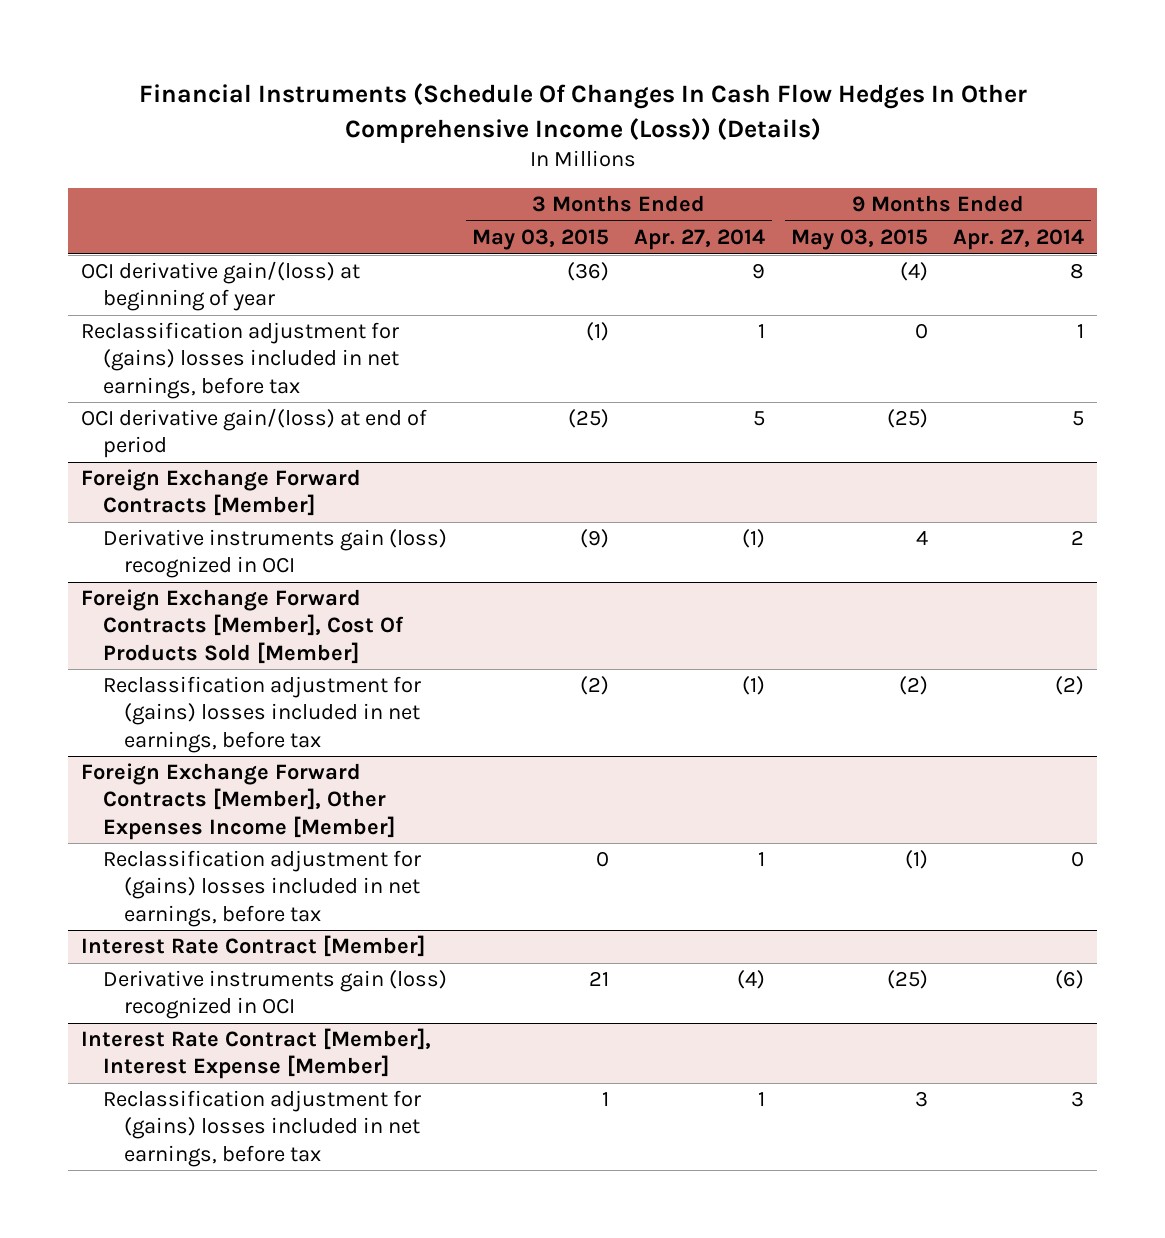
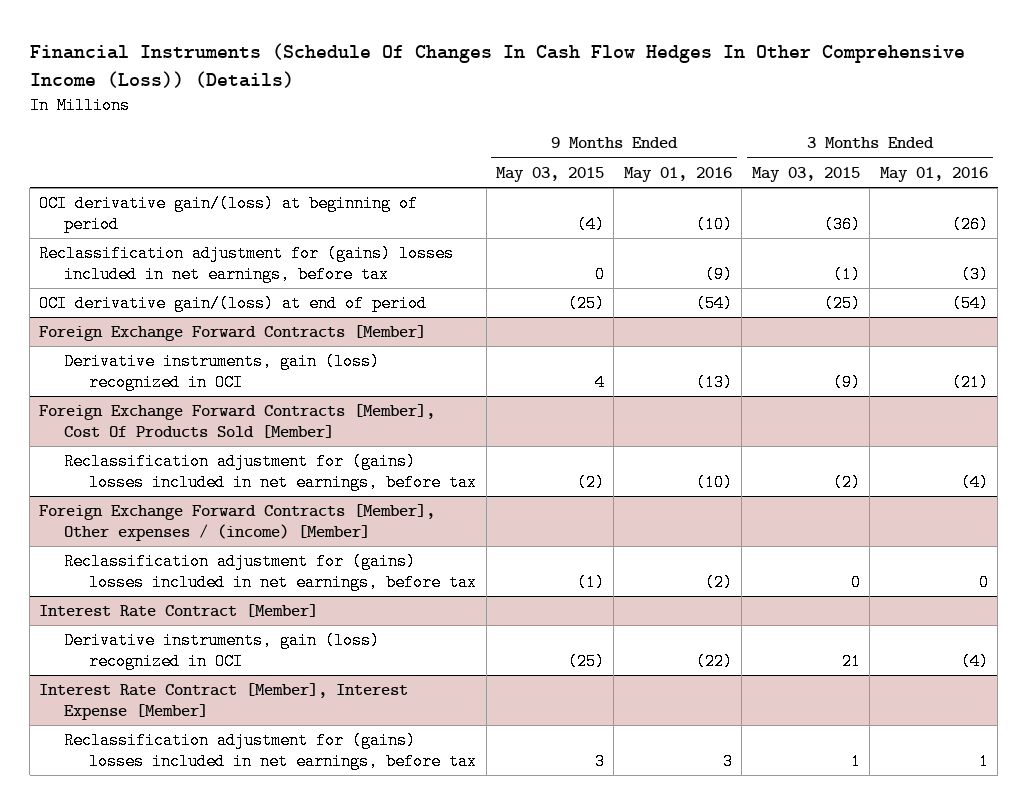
- | 3 Months Ended May 03, 2015 | 3 Months Ended Apr. 27, 2014 | 9 Months Ended May 03, 2015 | 9 Months Ended Apr. 27, 2014
+ | 9 Months Ended May 03, 2015 | 9 Months Ended May 01, 2016 | 3 Months Ended May 03, 2015 | 3 Months Ended May 01, 2016
- OCI derivative gain/(loss) at beginning of year | (36) | 9 | (4) | 8
+ OCI derivative gain/(loss) at beginning of period | (4) | (10) | (36) | (26)
@ Foreign Exchange Forward Contracts [Member]
- Derivative instruments gain (loss) recognized in OCI | (9) | (1) | 4 | 2
+ Derivative instruments, gain (loss) recognized in OCI | 4 | (13) | (9) | (21)
- Foreign Exchange Forward Contracts [Member], Other Expenses Income [Member]
+ Foreign Exchange Forward Contracts [Member], Other expenses / (income) [Member]
@ Interest Rate Contract [Member]
- Derivative instruments gain (loss) recognized in OCI | 21 | (4) | (25) | (6)
+ Derivative instruments, gain (loss) recognized in OCI | (25) | (22) | 21 | (4)

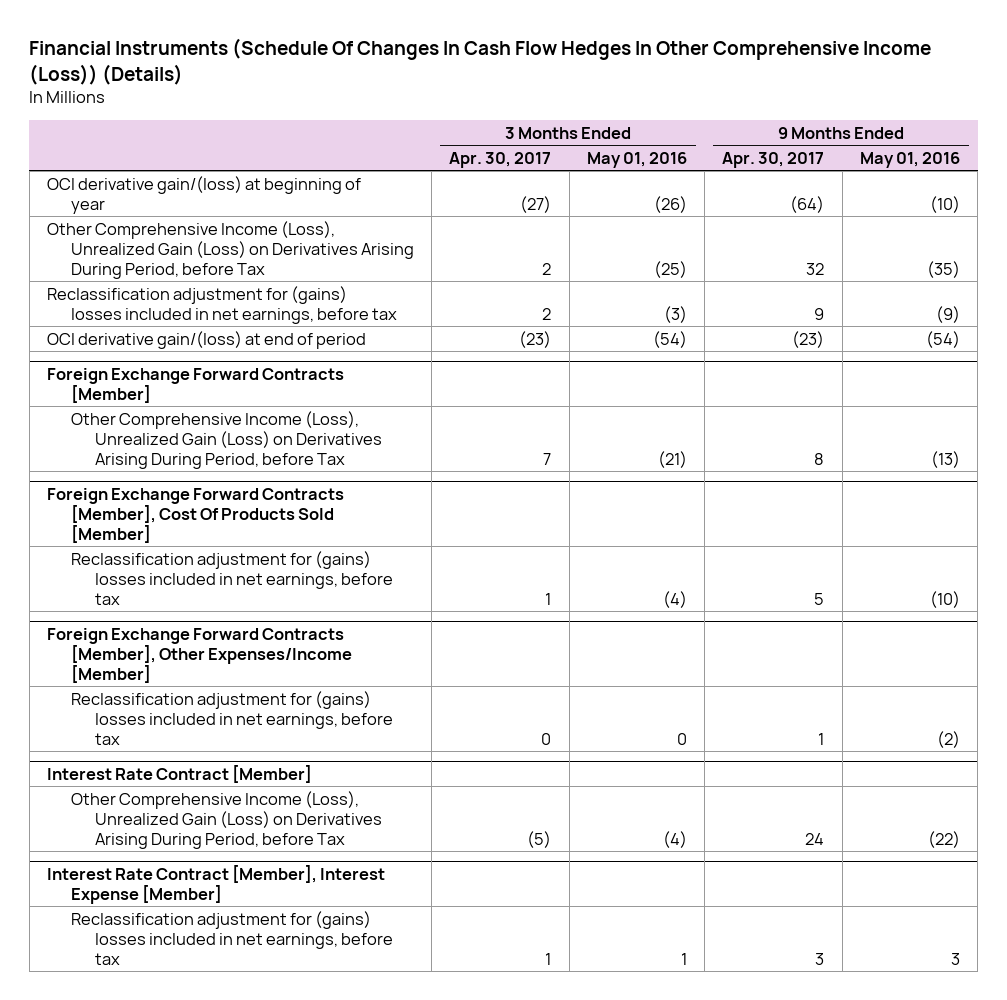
- | 9 Months Ended May 03, 2015 | 9 Months Ended May 01, 2016 | 3 Months Ended May 03, 2015 | 3 Months Ended May 01, 2016
+ | 3 Months Ended Apr. 30, 2017 | 3 Months Ended May 01, 2016 | 9 Months Ended Apr. 30, 2017 | 9 Months Ended May 01, 2016
- OCI derivative gain/(loss) at beginning of period | (4) | (10) | (36) | (26)
+ OCI derivative gain/(loss) at beginning of year | (27) | (26) | (64) | (10)
+ Other Comprehensive Income (Loss), Unrealized Gain (Loss) on Derivatives Arising During Period, before Tax | 2 | (25) | 32 | (35)
@ Foreign Exchange Forward Contracts [Member]
- Derivative instruments, gain (loss) recognized in OCI | 4 | (13) | (9) | (21)
+ Other Comprehensive Income (Loss), Unrealized Gain (Loss) on Derivatives Arising During Period, before Tax | 7 | (21) | 8 | (13)
- Foreign Exchange Forward Contracts [Member], Other expenses / (income) [Member]
+ Foreign Exchange Forward Contracts [Member], Other Expenses/Income [Member]
@ Interest Rate Contract [Member]
- Derivative instruments, gain (loss) recognized in OCI | (25) | (22) | 21 | (4)
+ Other Comprehensive Income (Loss), Unrealized Gain (Loss) on Derivatives Arising During Period, before Tax | (5) | (4) | 24 | (22)

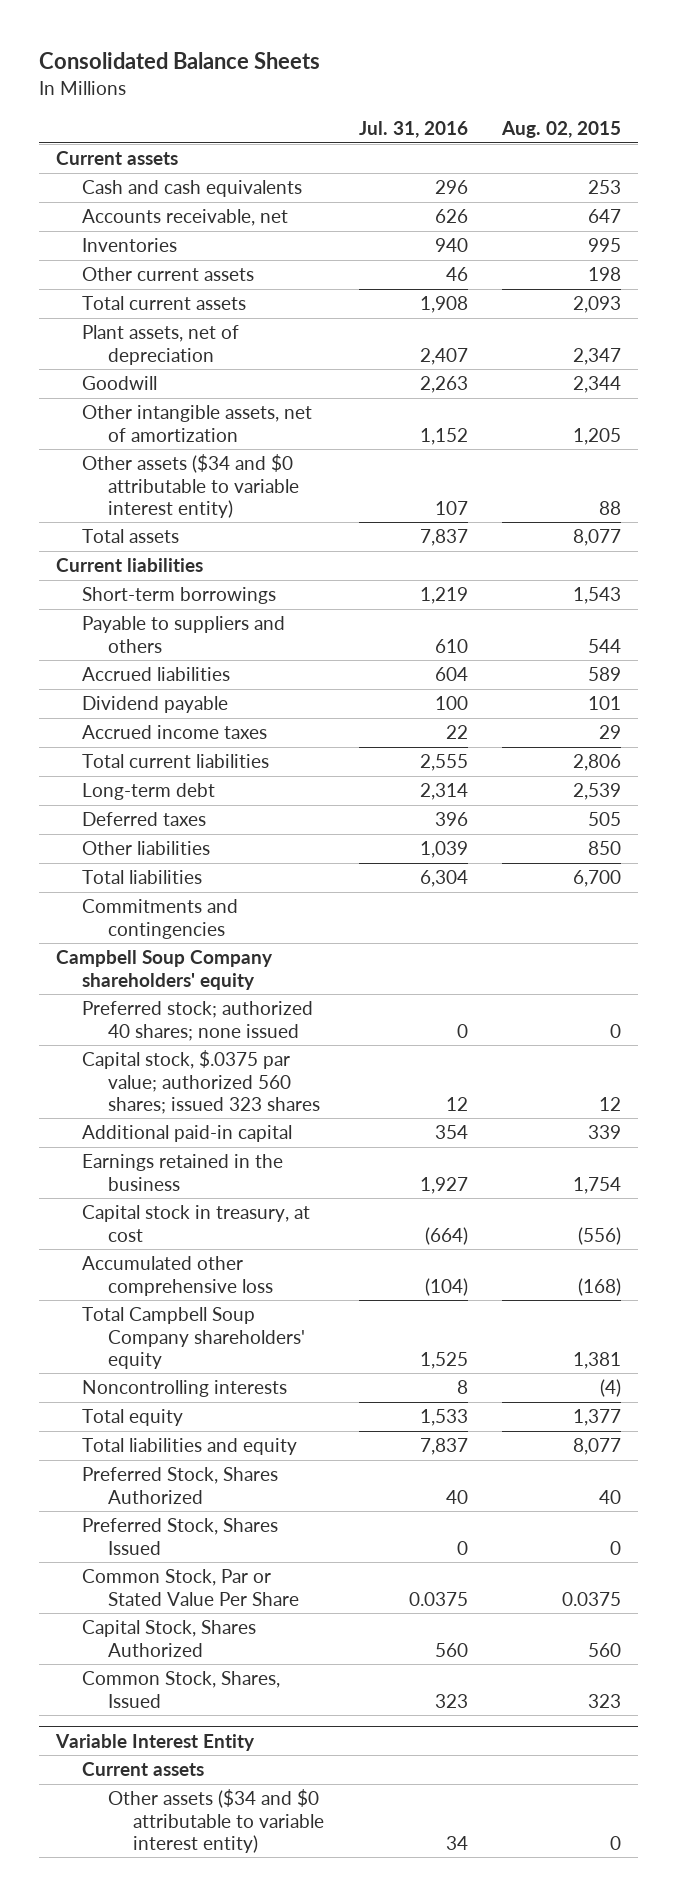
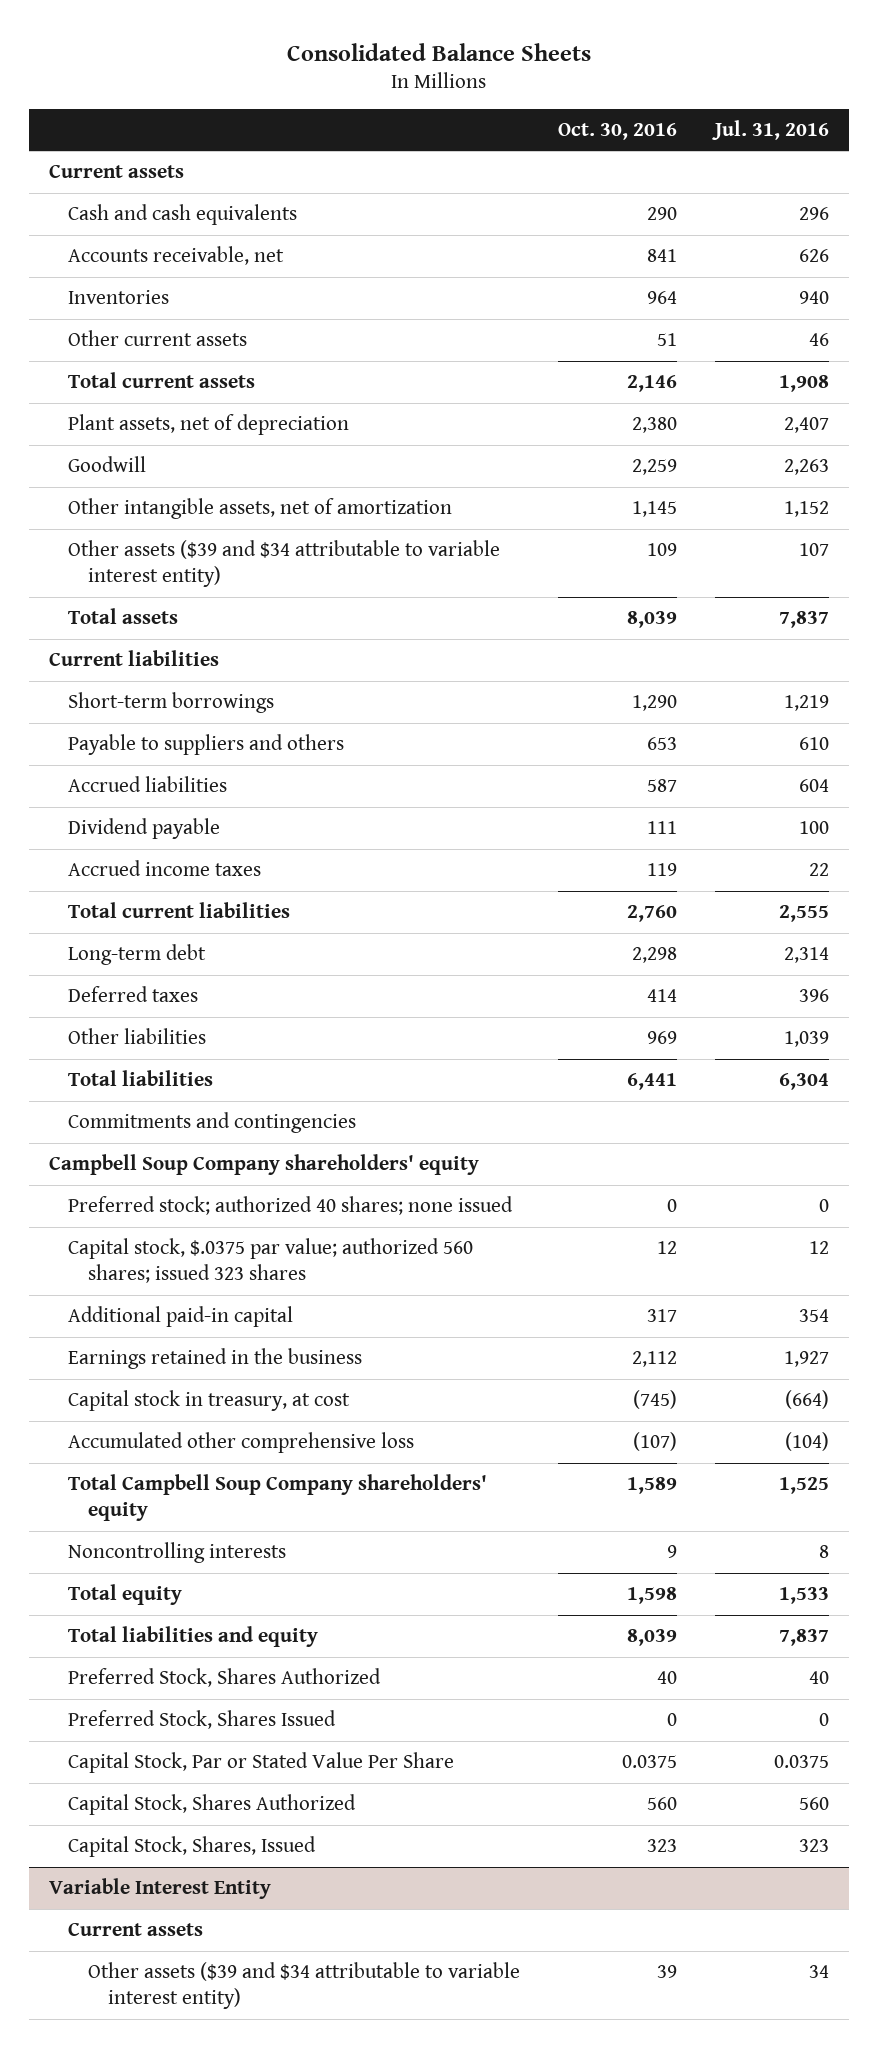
- | Jul. 31, 2016 | Aug. 02, 2015
+ | Oct. 30, 2016 | Jul. 31, 2016
- Other assets ($34 and $0 attributable to variable interest entity) | 107 | 88
+ Other assets ($39 and $34 attributable to variable interest entity) | 109 | 107
- Common Stock, Par or Stated Value Per Share | 0.0375 | 0.0375
+ Capital Stock, Par or Stated Value Per Share | 0.0375 | 0.0375
- Common Stock, Shares, Issued | 323 | 323
+ Capital Stock, Shares, Issued | 323 | 323
@ Variable Interest Entity
- Other assets ($34 and $0 attributable to variable interest entity) | 34 | 0
+ Other assets ($39 and $34 attributable to variable interest entity) | 39 | 34

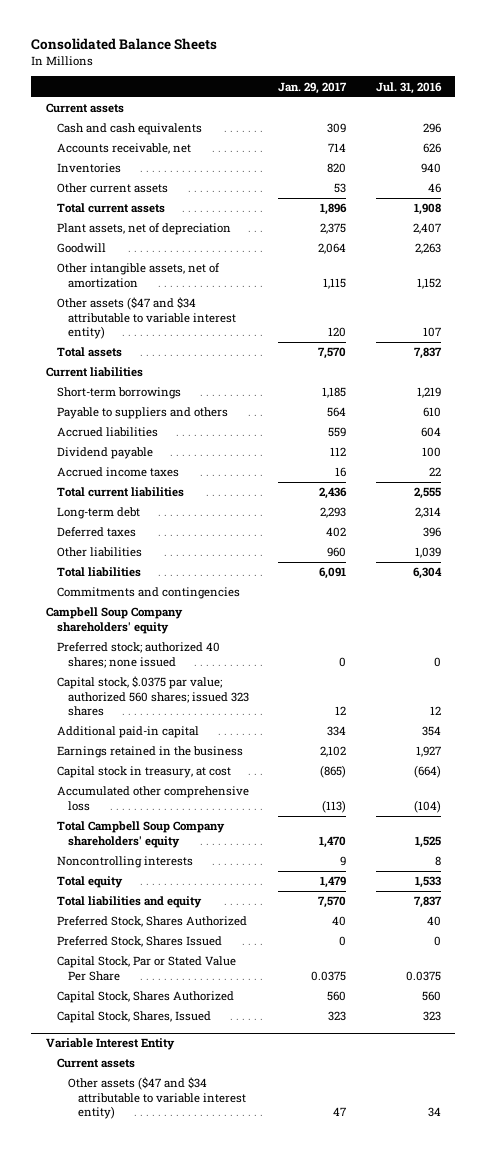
- | Oct. 30, 2016 | Jul. 31, 2016
+ | Jan. 29, 2017 | Jul. 31, 2016
- Other assets ($39 and $34 attributable to variable interest entity) | 109 | 107
+ Other assets ($47 and $34 attributable to variable interest entity) | 120 | 107
@ Variable Interest Entity
- Other assets ($39 and $34 attributable to variable interest entity) | 39 | 34
+ Other assets ($47 and $34 attributable to variable interest entity) | 47 | 34

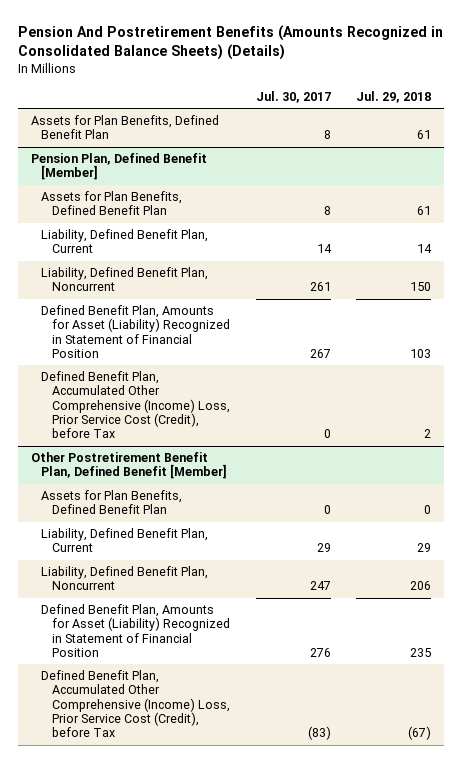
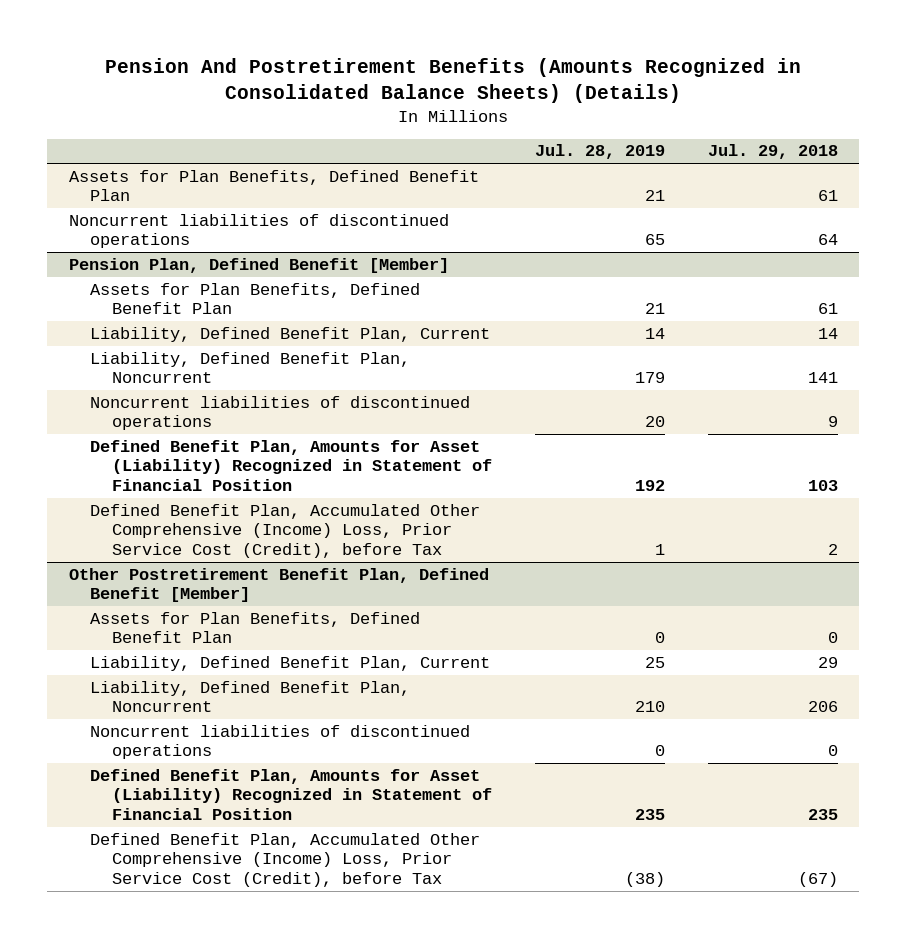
- | Jul. 30, 2017 | Jul. 29, 2018
+ | Jul. 28, 2019 | Jul. 29, 2018
+ Noncurrent liabilities of discontinued operations | 65 | 64
@ Pension Plan, Defined Benefit [Member]
- Liability, Defined Benefit Plan, Noncurrent | 261 | 150
+ Liability, Defined Benefit Plan, Noncurrent | 179 | 141
+ Noncurrent liabilities of discontinued operations | 20 | 9
@ Other Postretirement Benefit Plan, Defined Benefit [Member]
+ Noncurrent liabilities of discontinued operations | 0 | 0

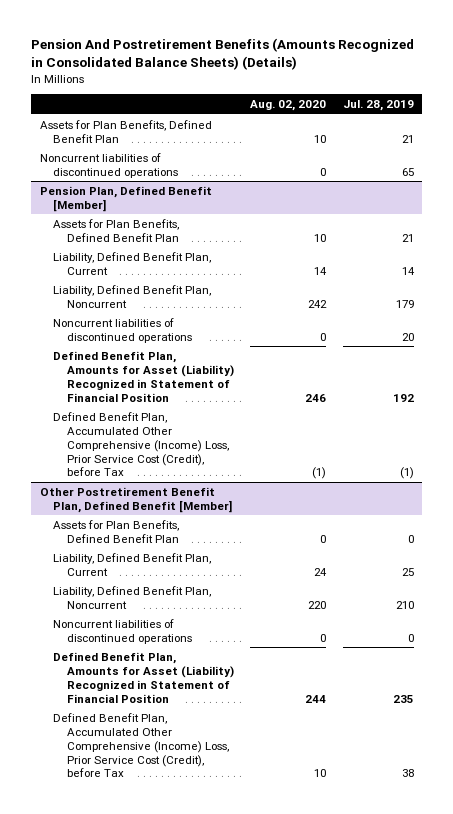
- | Jul. 28, 2019 | Jul. 29, 2018
+ | Aug. 02, 2020 | Jul. 28, 2019
@ Pension Plan, Defined Benefit [Member]
- Defined Benefit Plan, Accumulated Other Comprehensive (Income) Loss, Prior Service Cost (Credit), before Tax | 1 | 2
+ Defined Benefit Plan, Accumulated Other Comprehensive (Income) Loss, Prior Service Cost (Credit), before Tax | (1) | (1)
@ Other Postretirement Benefit Plan, Defined Benefit [Member]
- Defined Benefit Plan, Accumulated Other Comprehensive (Income) Loss, Prior Service Cost (Credit), before Tax | (38) | (67)
+ Defined Benefit Plan, Accumulated Other Comprehensive (Income) Loss, Prior Service Cost (Credit), before Tax | 10 | 38

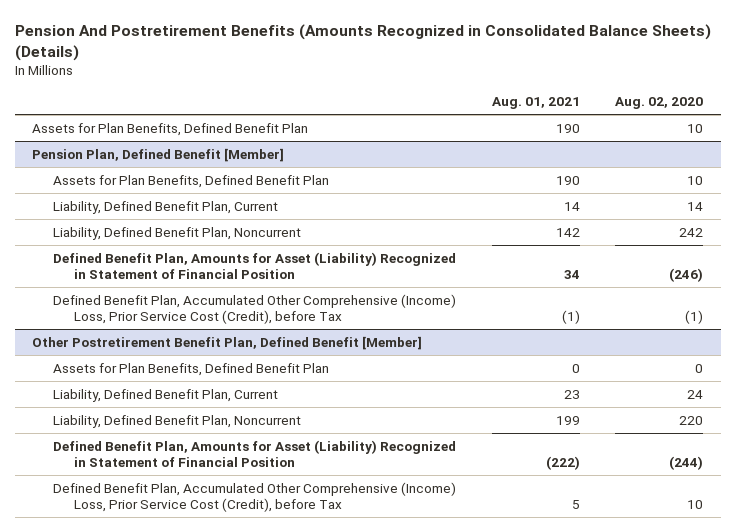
- | Aug. 02, 2020 | Jul. 28, 2019
+ | Aug. 01, 2021 | Aug. 02, 2020
- Noncurrent liabilities of discontinued operations | 0 | 65
@ Pension Plan, Defined Benefit [Member]
- Noncurrent liabilities of discontinued operations | 0 | 20
- Defined Benefit Plan, Amounts for Asset (Liability) Recognized in Statement of Financial Position | 246 | 192
+ Defined Benefit Plan, Amounts for Asset (Liability) Recognized in Statement of Financial Position | 34 | (246)
@ Other Postretirement Benefit Plan, Defined Benefit [Member]
- Noncurrent liabilities of discontinued operations | 0 | 0
- Defined Benefit Plan, Amounts for Asset (Liability) Recognized in Statement of Financial Position | 244 | 235
+ Defined Benefit Plan, Amounts for Asset (Liability) Recognized in Statement of Financial Position | (222) | (244)

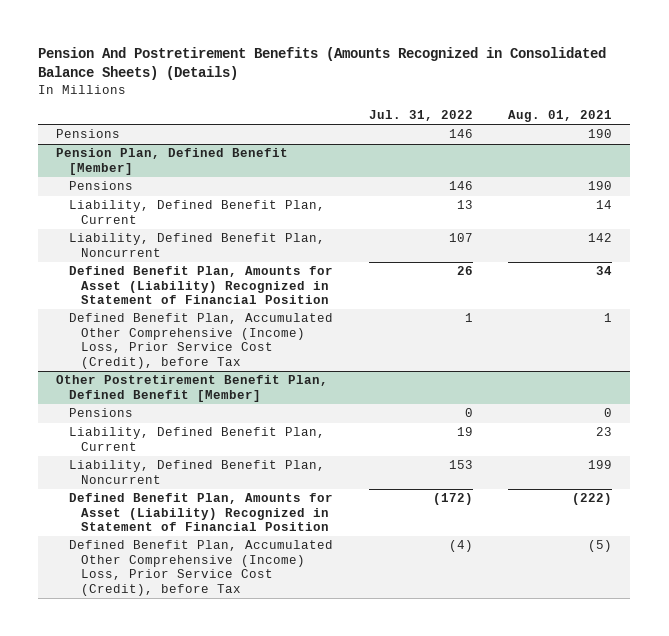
- | Aug. 01, 2021 | Aug. 02, 2020
+ | Jul. 31, 2022 | Aug. 01, 2021
- Assets for Plan Benefits, Defined Benefit Plan | 190 | 10
+ Pensions | 146 | 190
@ Pension Plan, Defined Benefit [Member]
- Assets for Plan Benefits, Defined Benefit Plan | 190 | 10
+ Pensions | 146 | 190
- Defined Benefit Plan, Accumulated Other Comprehensive (Income) Loss, Prior Service Cost (Credit), before Tax | (1) | (1)
+ Defined Benefit Plan, Accumulated Other Comprehensive (Income) Loss, Prior Service Cost (Credit), before Tax | 1 | 1
@ Other Postretirement Benefit Plan, Defined Benefit [Member]
- Assets for Plan Benefits, Defined Benefit Plan | 0 | 0
+ Pensions | 0 | 0
- Defined Benefit Plan, Accumulated Other Comprehensive (Income) Loss, Prior Service Cost (Credit), before Tax | 5 | 10
+ Defined Benefit Plan, Accumulated Other Comprehensive (Income) Loss, Prior Service Cost (Credit), before Tax | (4) | (5)

